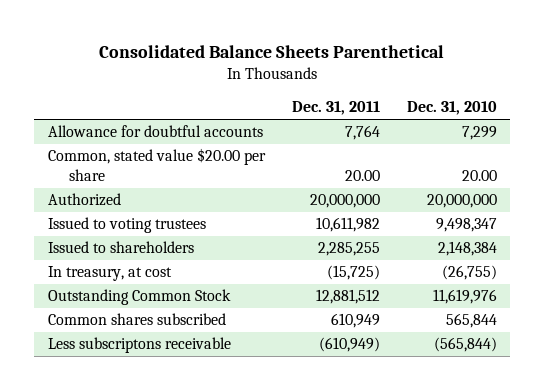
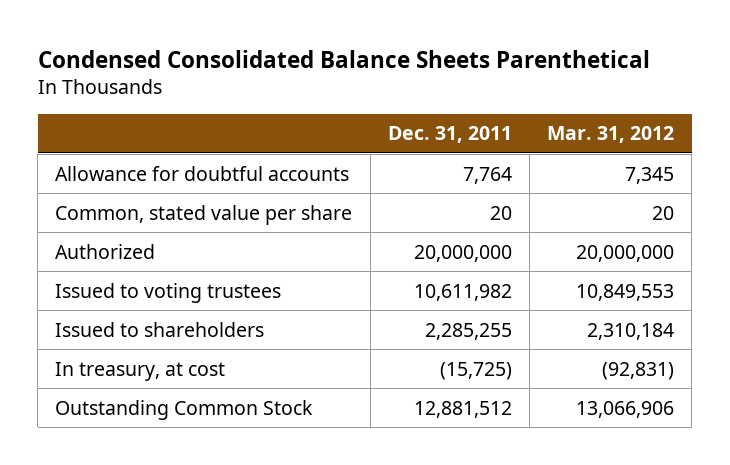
- Consolidated Balance Sheets Parenthetical
+ Condensed Consolidated Balance Sheets Parenthetical
- | Dec. 31, 2011 | Dec. 31, 2010
+ | Dec. 31, 2011 | Mar. 31, 2012
- Common, stated value $20.00 per share | 20.00 | 20.00
+ Common, stated value per share | 20 | 20
- Common shares subscribed | 610,949 | 565,844
- Less subscriptons receivable | (610,949) | (565,844)

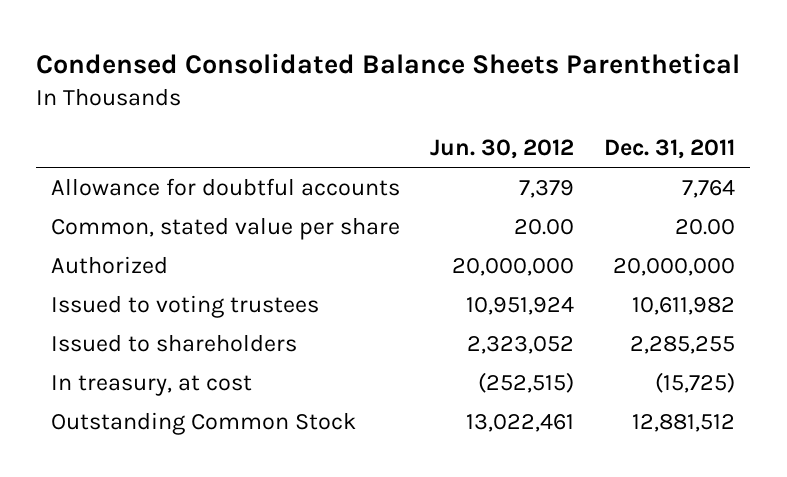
- | Dec. 31, 2011 | Mar. 31, 2012
+ | Jun. 30, 2012 | Dec. 31, 2011
- Common, stated value per share | 20 | 20
+ Common, stated value per share | 20.00 | 20.00

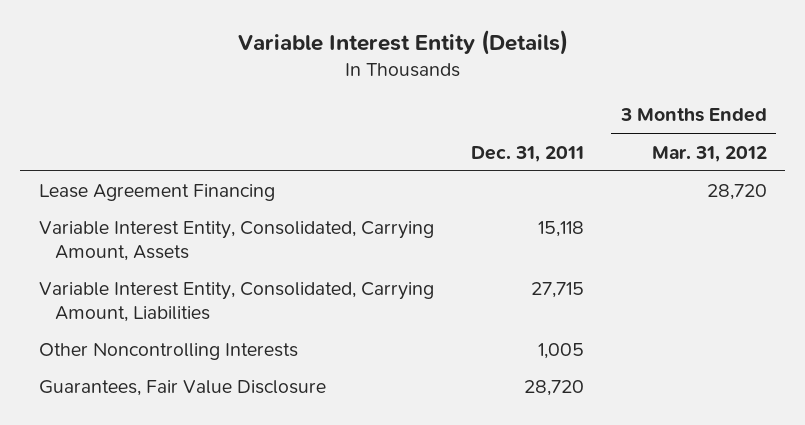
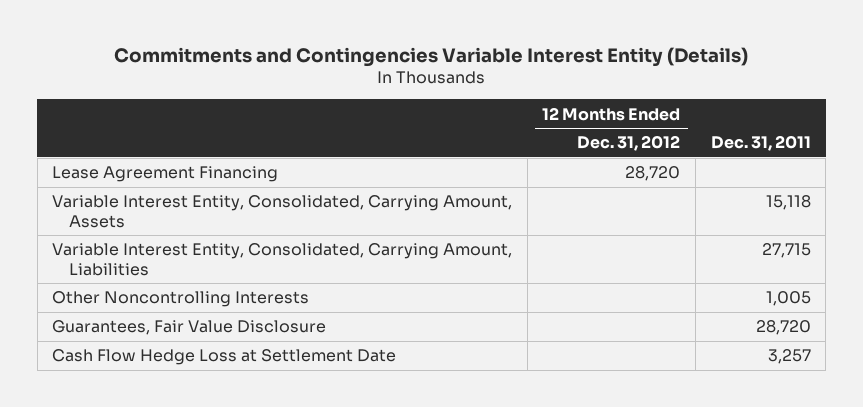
- Variable Interest Entity (Details)
+ Commitments and Contingencies Variable Interest Entity (Details)
- | Dec. 31, 2011 | 3 Months Ended Mar. 31, 2012
+ | 12 Months Ended Dec. 31, 2012 | Dec. 31, 2011
+ Cash Flow Hedge Loss at Settlement Date | | 3,257

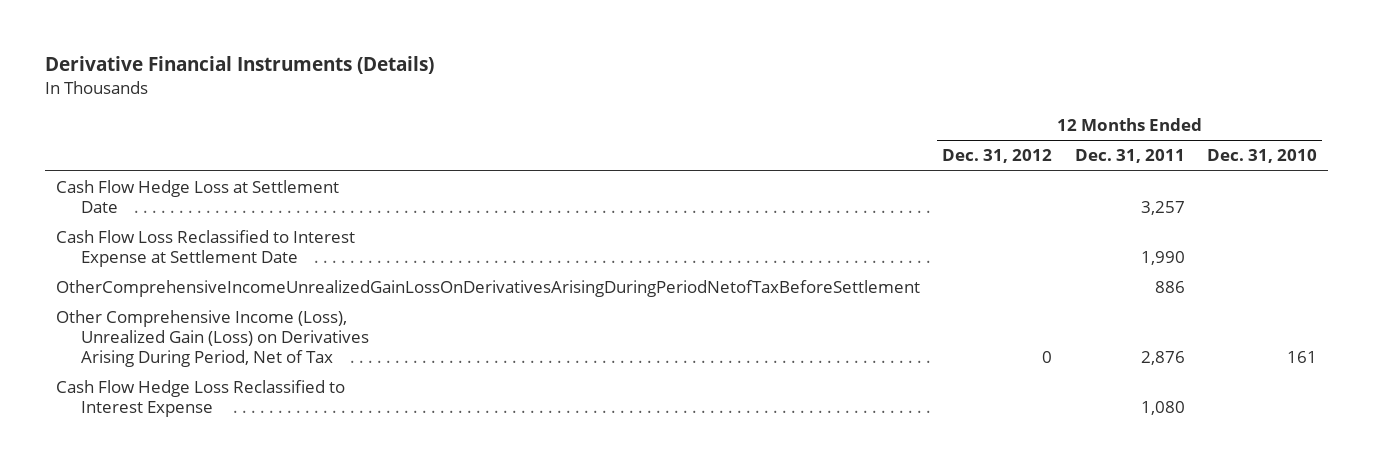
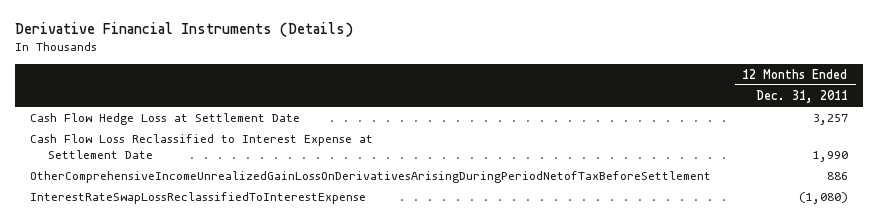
- | 12 Months Ended Dec. 31, 2012 | 12 Months Ended Dec. 31, 2011 | 12 Months Ended Dec. 31, 2010
+ | 12 Months Ended Dec. 31, 2011
- Other Comprehensive Income (Loss), Unrealized Gain (Loss) on Derivatives Arising During Period, Net of Tax | 0 | 2,876 | 161
- Cash Flow Hedge Loss Reclassified to Interest Expense | | 1,080 |
+ InterestRateSwapLossReclassifiedToInterestExpense | (1,080)

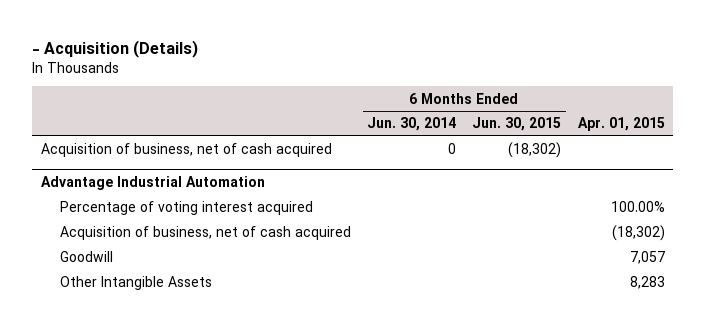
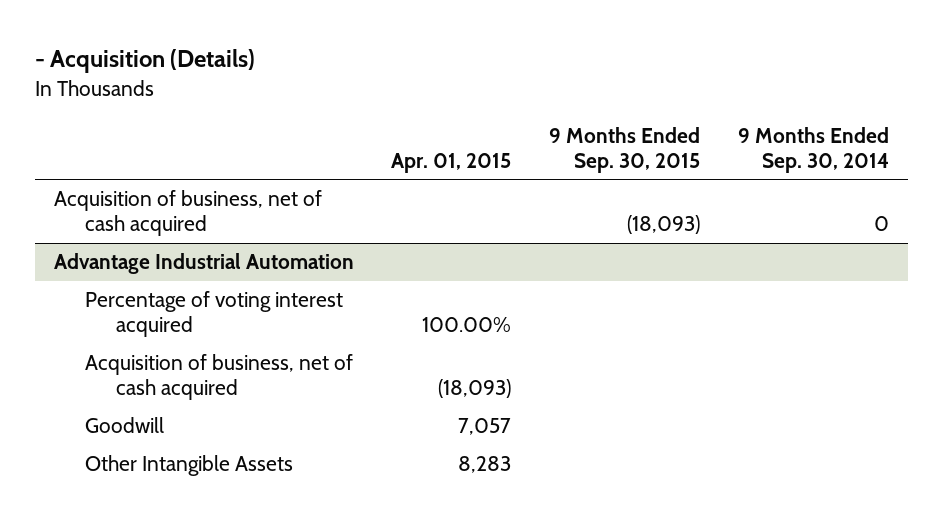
- | 6 Months Ended Jun. 30, 2014 | 6 Months Ended Jun. 30, 2015 | Apr. 01, 2015
+ | Apr. 01, 2015 | 9 Months Ended Sep. 30, 2015 | 9 Months Ended Sep. 30, 2014
@ Advantage Industrial Automation
- Acquisition of business, net of cash acquired | | | (18,302)
+ Acquisition of business, net of cash acquired | (18,093) | |

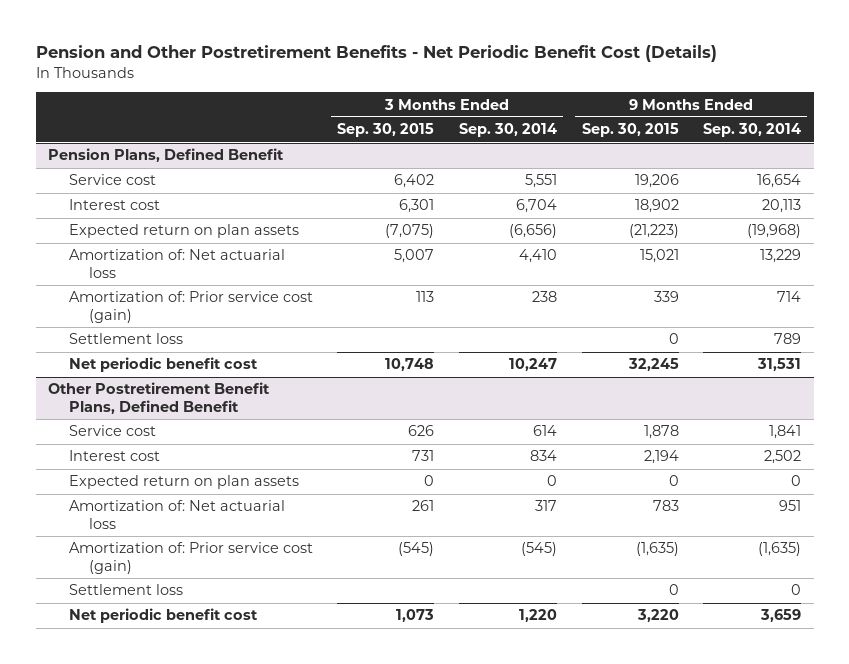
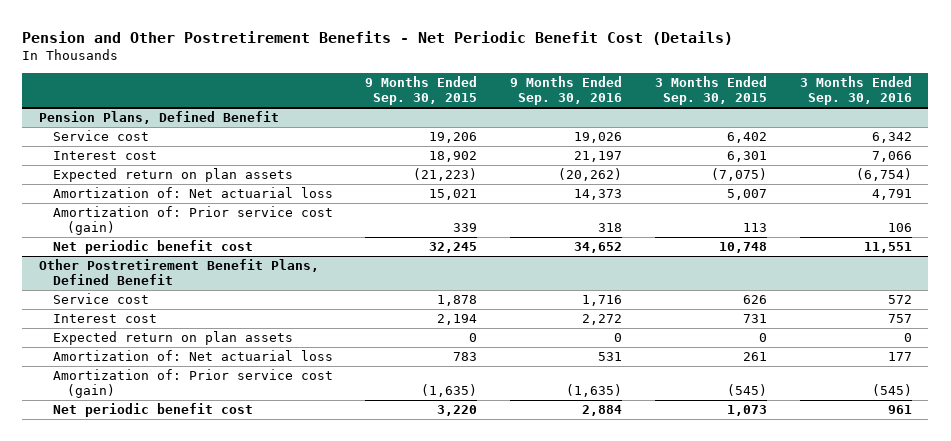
- | 3 Months Ended Sep. 30, 2015 | 3 Months Ended Sep. 30, 2014 | 9 Months Ended Sep. 30, 2015 | 9 Months Ended Sep. 30, 2014
+ | 9 Months Ended Sep. 30, 2015 | 9 Months Ended Sep. 30, 2016 | 3 Months Ended Sep. 30, 2015 | 3 Months Ended Sep. 30, 2016
@ Pension Plans, Defined Benefit
- Settlement loss | | | 0 | 789
@ Other Postretirement Benefit Plans, Defined Benefit
- Settlement loss | | | 0 | 0

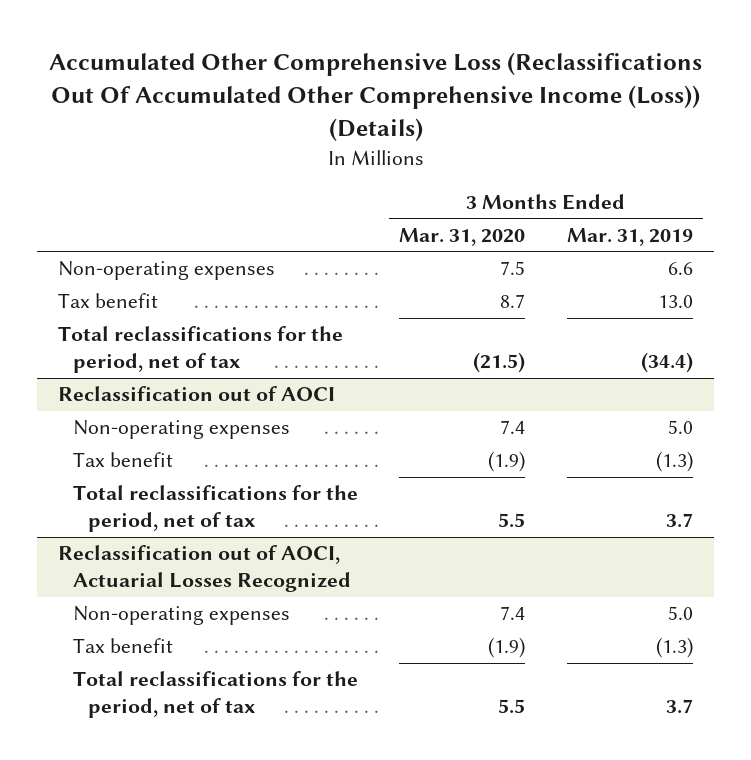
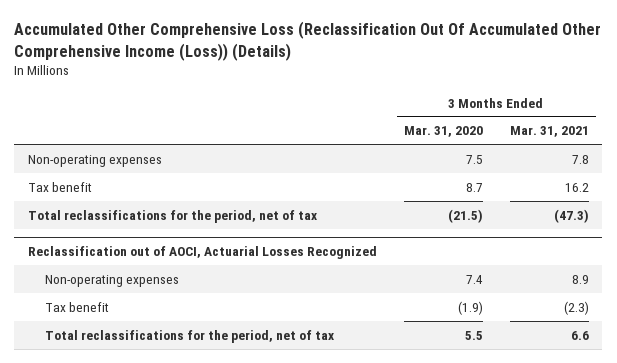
- Accumulated Other Comprehensive Loss (Reclassifications Out Of Accumulated Other Comprehensive Income (Loss)) (Details)
+ Accumulated Other Comprehensive Loss (Reclassification Out Of Accumulated Other Comprehensive Income (Loss)) (Details)
- | 3 Months Ended Mar. 31, 2020 | 3 Months Ended Mar. 31, 2019
+ | 3 Months Ended Mar. 31, 2020 | 3 Months Ended Mar. 31, 2021
- Reclassification out of AOCI
- Non-operating expenses | 7.4 | 5.0
- Tax benefit | (1.9) | (1.3)
- Total reclassifications for the period, net of tax | 5.5 | 3.7

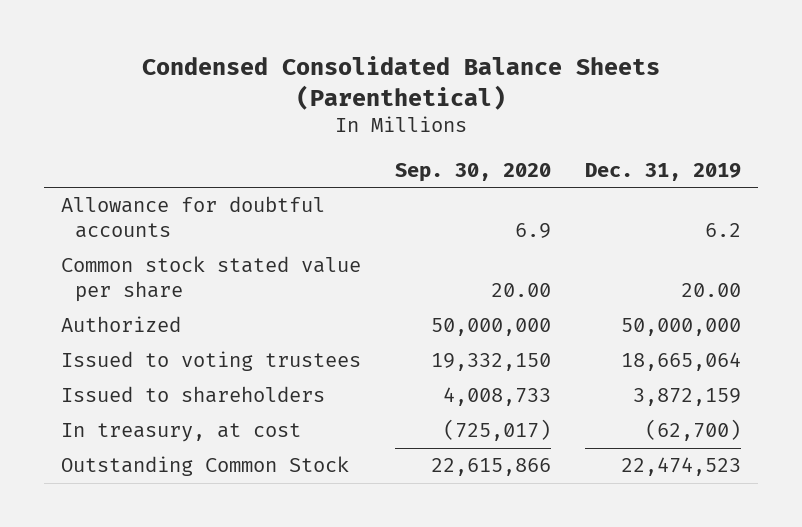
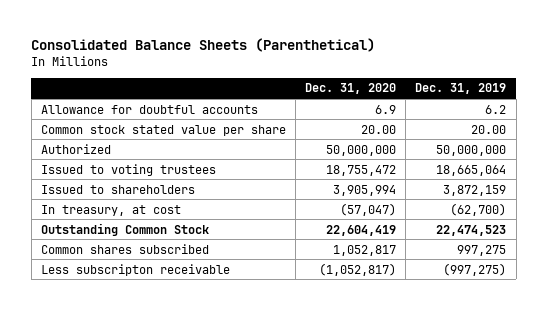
- Condensed Consolidated Balance Sheets (Parenthetical)
+ Consolidated Balance Sheets (Parenthetical)
- | Sep. 30, 2020 | Dec. 31, 2019
+ | Dec. 31, 2020 | Dec. 31, 2019
+ Common shares subscribed | 1,052,817 | 997,275
+ Less subscripton receivable | (1,052,817) | (997,275)

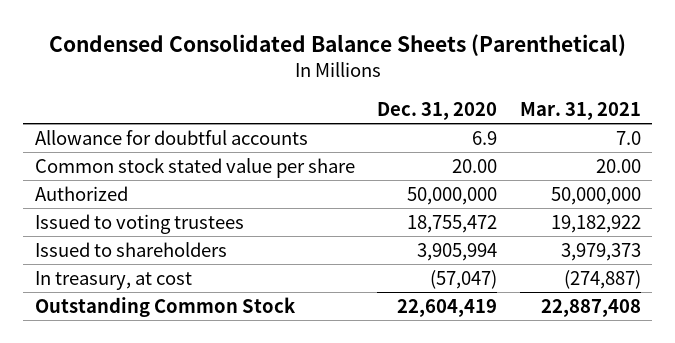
- Consolidated Balance Sheets (Parenthetical)
+ Condensed Consolidated Balance Sheets (Parenthetical)
- | Dec. 31, 2020 | Dec. 31, 2019
+ | Dec. 31, 2020 | Mar. 31, 2021
- Common shares subscribed | 1,052,817 | 997,275
- Less subscripton receivable | (1,052,817) | (997,275)

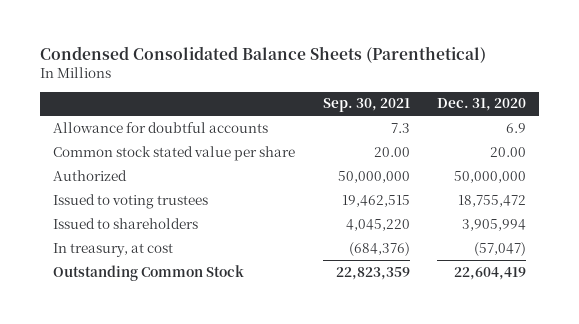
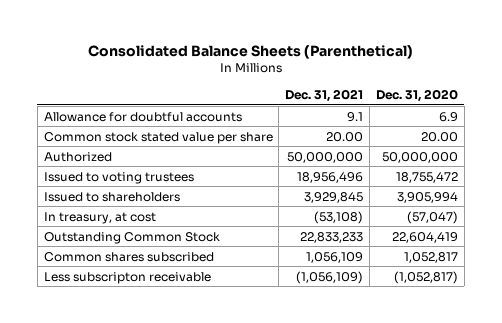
- Condensed Consolidated Balance Sheets (Parenthetical)
+ Consolidated Balance Sheets (Parenthetical)
- | Sep. 30, 2021 | Dec. 31, 2020
+ | Dec. 31, 2021 | Dec. 31, 2020
+ Common shares subscribed | 1,056,109 | 1,052,817
+ Less subscripton receivable | (1,056,109) | (1,052,817)

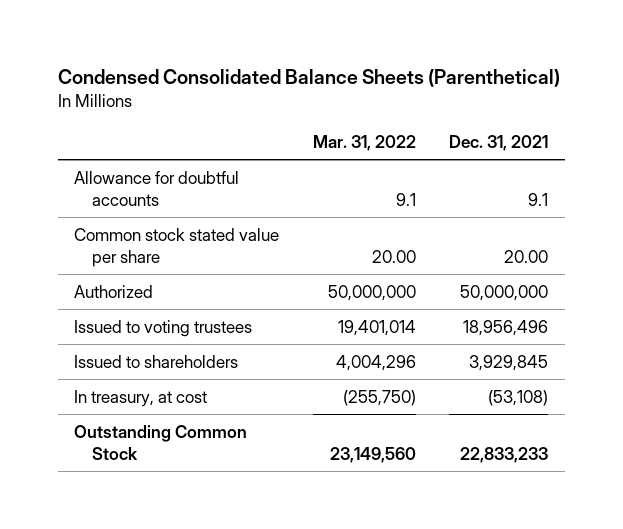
- Consolidated Balance Sheets (Parenthetical)
+ Condensed Consolidated Balance Sheets (Parenthetical)
- | Dec. 31, 2021 | Dec. 31, 2020
+ | Mar. 31, 2022 | Dec. 31, 2021
- Common shares subscribed | 1,056,109 | 1,052,817
- Less subscripton receivable | (1,056,109) | (1,052,817)

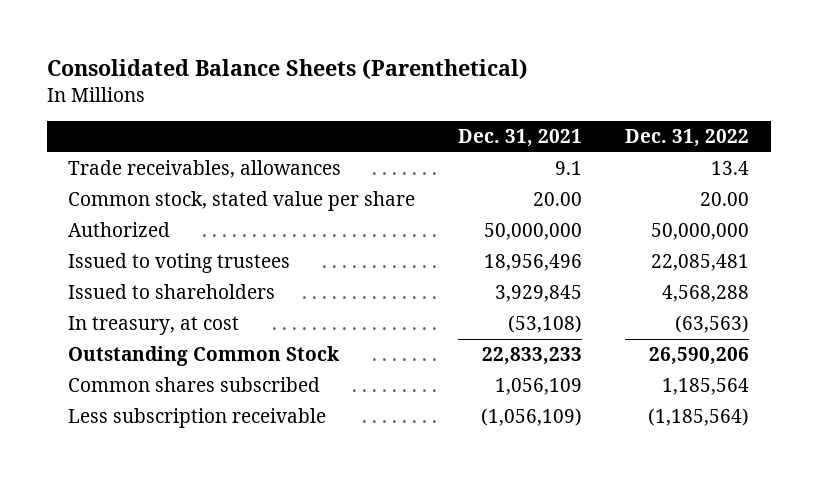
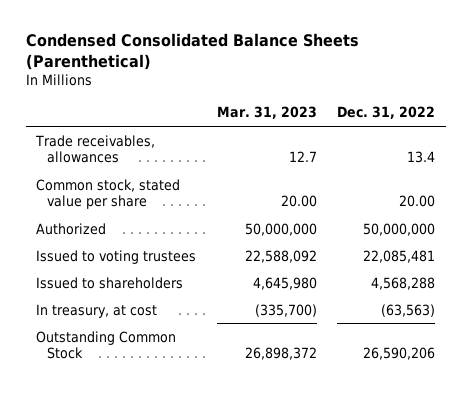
- Consolidated Balance Sheets (Parenthetical)
+ Condensed Consolidated Balance Sheets (Parenthetical)
- | Dec. 31, 2021 | Dec. 31, 2022
+ | Mar. 31, 2023 | Dec. 31, 2022
- Common shares subscribed | 1,056,109 | 1,185,564
- Less subscription receivable | (1,056,109) | (1,185,564)

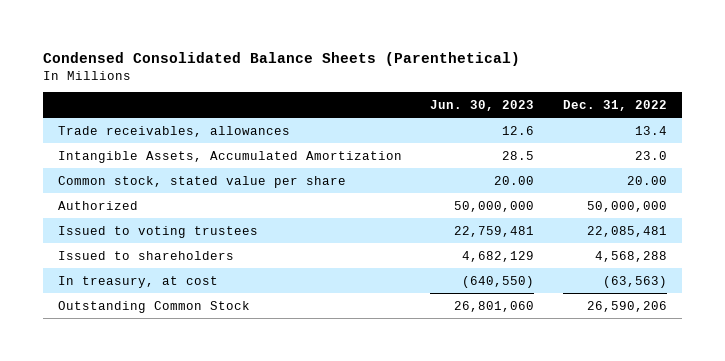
- | Mar. 31, 2023 | Dec. 31, 2022
+ | Jun. 30, 2023 | Dec. 31, 2022
+ Intangible Assets, Accumulated Amortization | 28.5 | 23.0

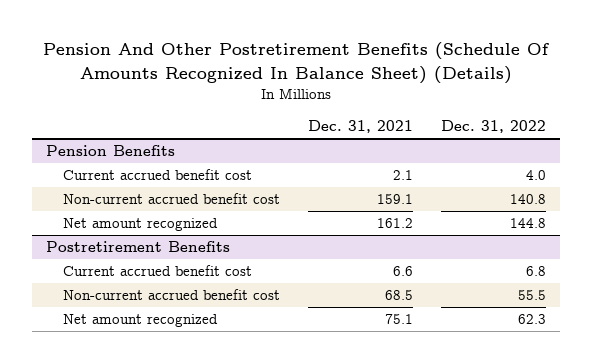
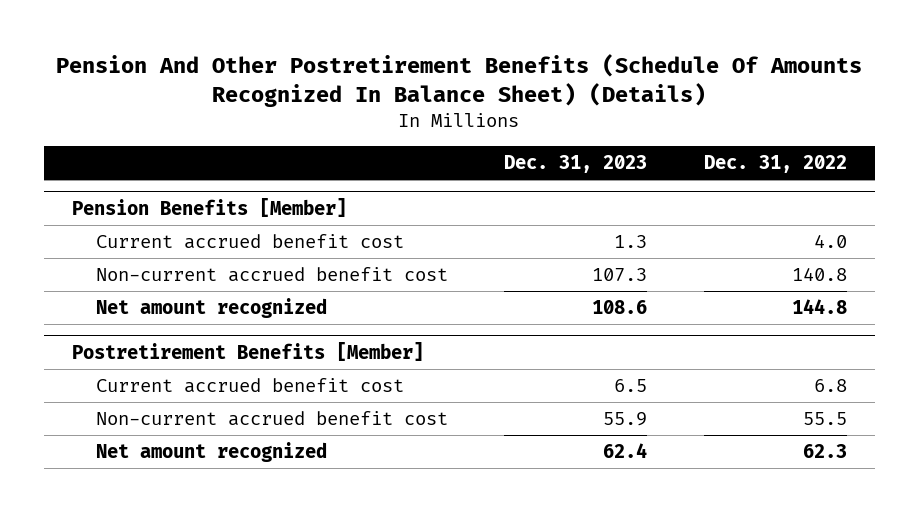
- | Dec. 31, 2021 | Dec. 31, 2022
+ | Dec. 31, 2023 | Dec. 31, 2022
- Pension Benefits
+ Pension Benefits [Member]
- Postretirement Benefits
+ Postretirement Benefits [Member]

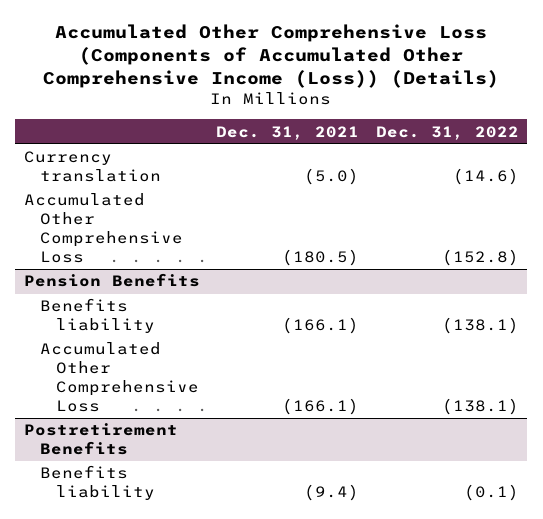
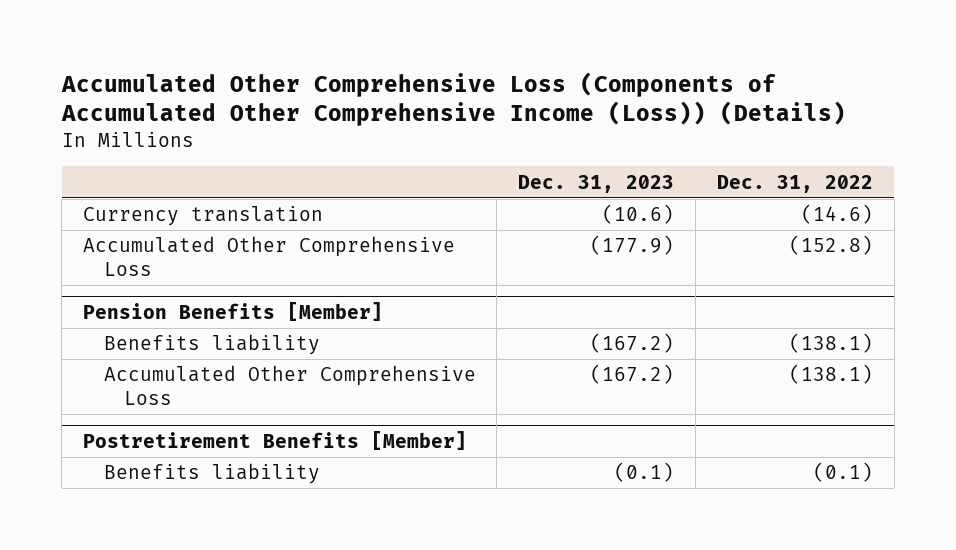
- | Dec. 31, 2021 | Dec. 31, 2022
+ | Dec. 31, 2023 | Dec. 31, 2022
- Pension Benefits
+ Pension Benefits [Member]
- Postretirement Benefits
+ Postretirement Benefits [Member]

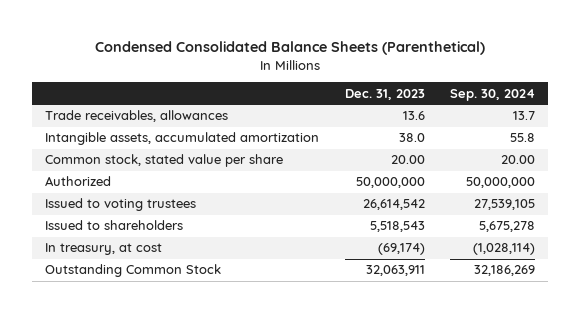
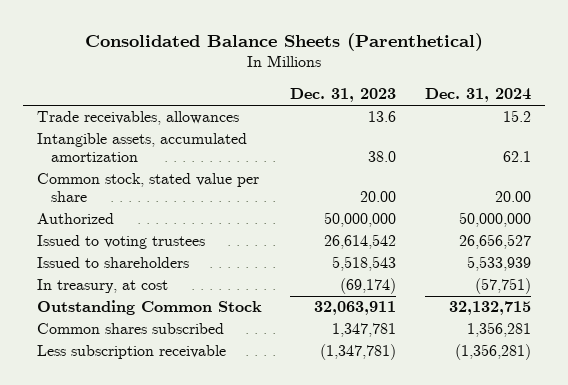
- Condensed Consolidated Balance Sheets (Parenthetical)
+ Consolidated Balance Sheets (Parenthetical)
- | Dec. 31, 2023 | Sep. 30, 2024
+ | Dec. 31, 2023 | Dec. 31, 2024
+ Common shares subscribed | 1,347,781 | 1,356,281
+ Less subscription receivable | (1,347,781) | (1,356,281)

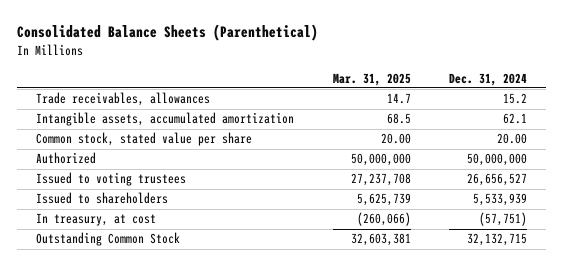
- | Dec. 31, 2023 | Dec. 31, 2024
+ | Mar. 31, 2025 | Dec. 31, 2024
- Common shares subscribed | 1,347,781 | 1,356,281
- Less subscription receivable | (1,347,781) | (1,356,281)

